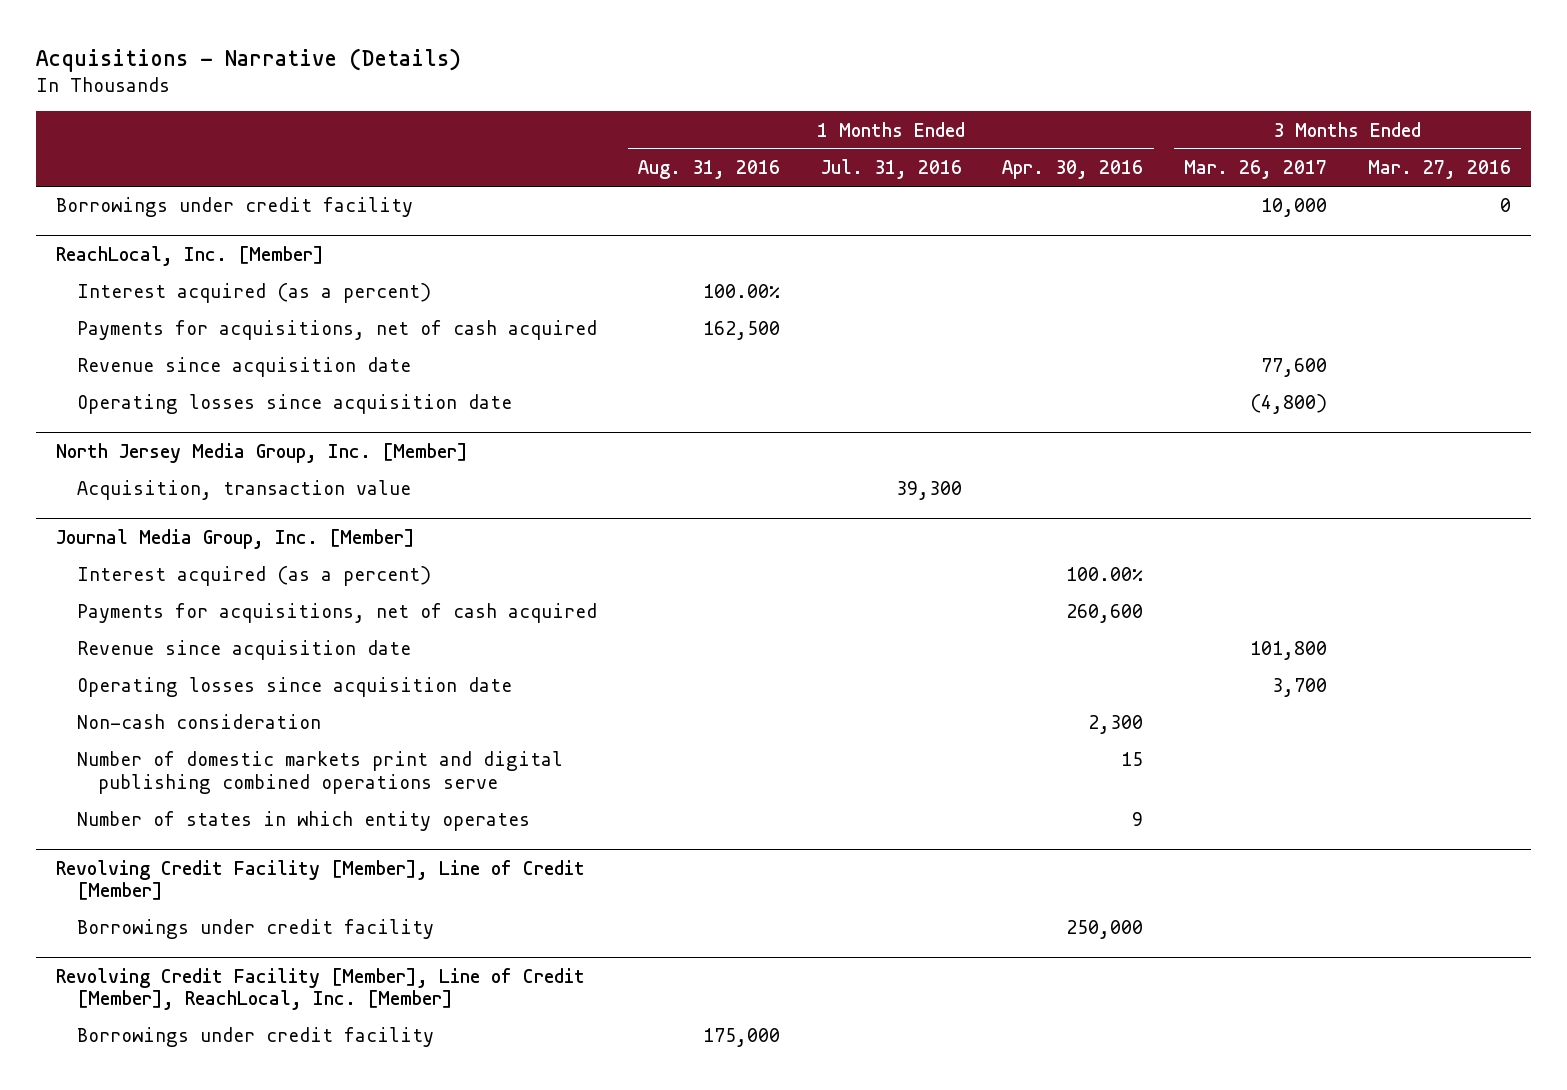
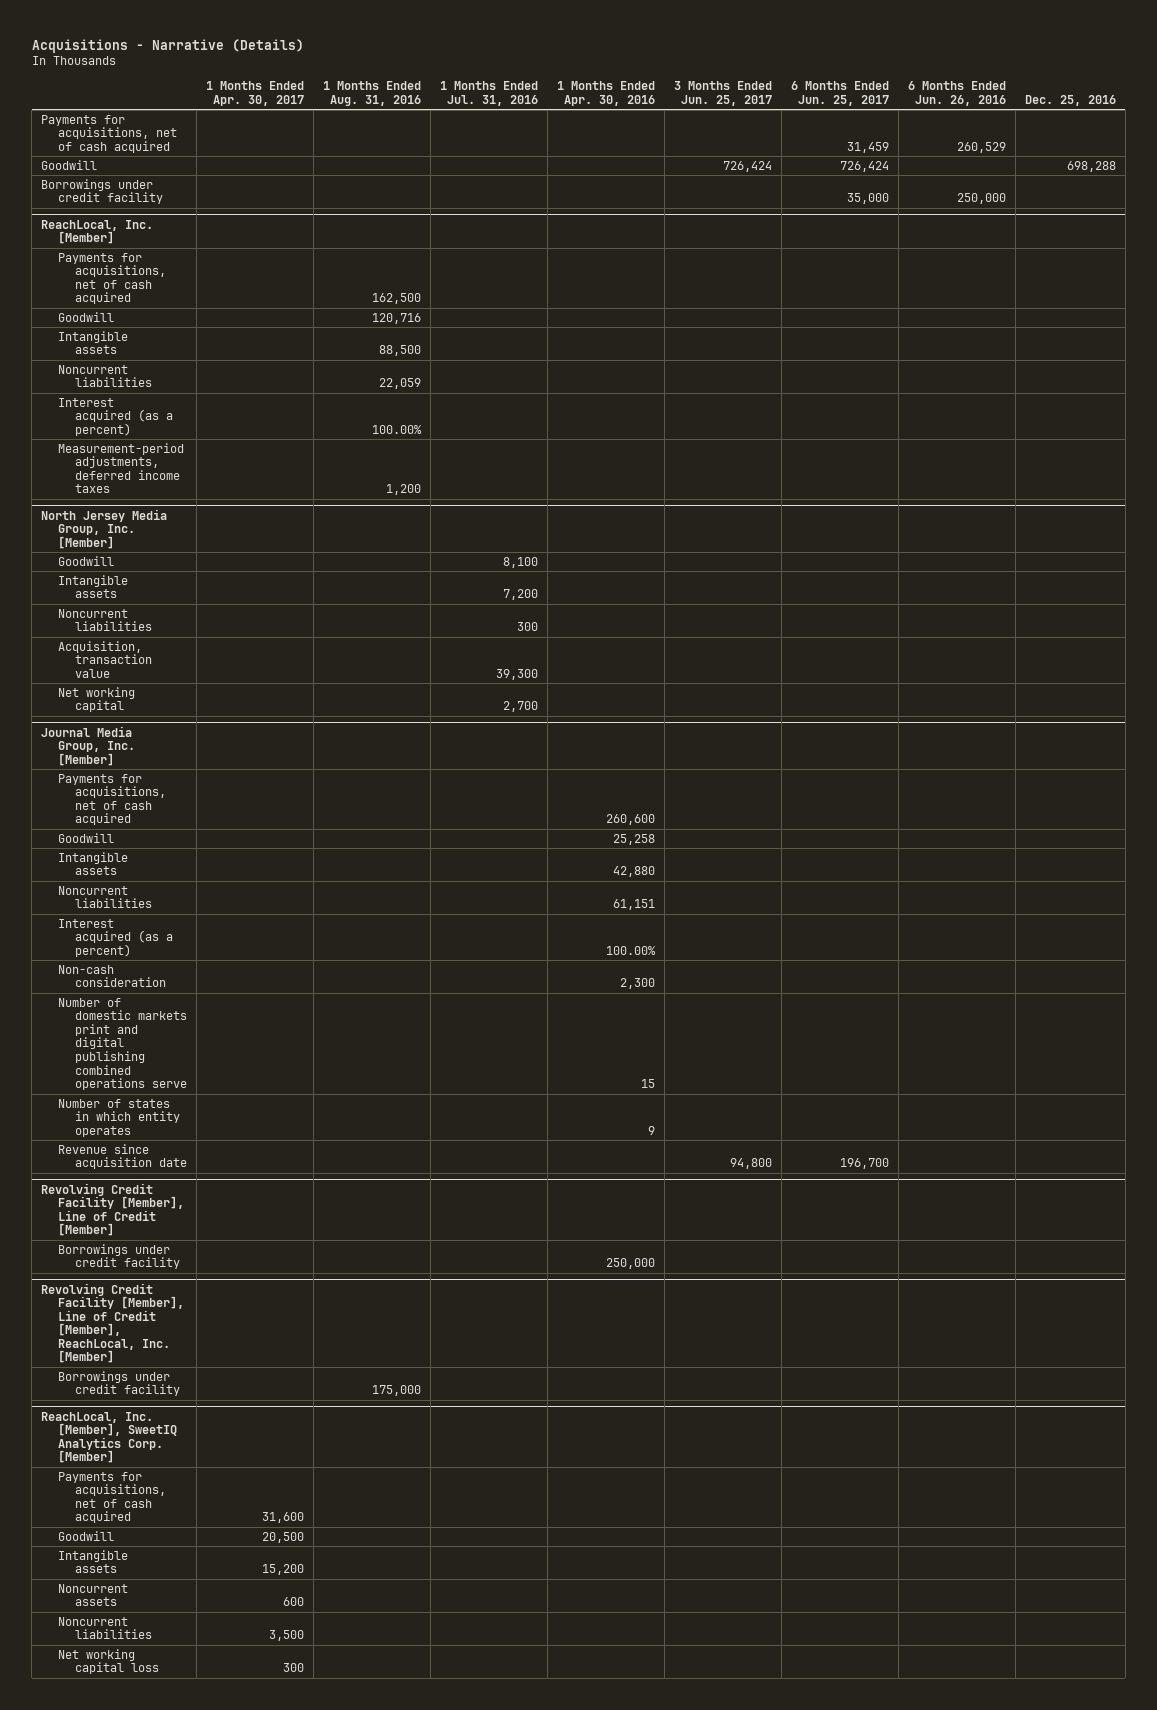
- | 1 Months Ended Aug. 31, 2016 | 1 Months Ended Jul. 31, 2016 | 1 Months Ended Apr. 30, 2016 | 3 Months Ended Mar. 26, 2017 | 3 Months Ended Mar. 27, 2016
+ | 1 Months Ended Apr. 30, 2017 | 1 Months Ended Aug. 31, 2016 | 1 Months Ended Jul. 31, 2016 | 1 Months Ended Apr. 30, 2016 | 3 Months Ended Jun. 25, 2017 | 6 Months Ended Jun. 25, 2017 | 6 Months Ended Jun. 26, 2016 | Dec. 25, 2016
+ Payments for acquisitions, net of cash acquired | | | | | | 31,459 | 260,529 |
+ Goodwill | | | | | 726,424 | 726,424 | | 698,288
@ ReachLocal, Inc. [Member]
- Revenue since acquisition date | | | | 77,600 |
- Operating losses since acquisition date | | | | (4,800) |
+ Goodwill | | 120,716 | | | | | |
+ Intangible assets | | 88,500 | | | | | |
+ Noncurrent liabilities | | 22,059 | | | | | |
moved down: Interest acquired (as a percent) | | 100.00% | | | | | |
+ Measurement-period adjustments, deferred income taxes | | 1,200 | | | | | |
@ North Jersey Media Group, Inc. [Member]
+ Goodwill | | | 8,100 | | | | |
+ Intangible assets | | | 7,200 | | | | |
+ Noncurrent liabilities | | | 300 | | | | |
+ Net working capital | | | 2,700 | | | | |
@ Journal Media Group, Inc. [Member]
- Operating losses since acquisition date | | | | 3,700 |
+ Goodwill | | | | 25,258 | | | |
+ Intangible assets | | | | 42,880 | | | |
+ Noncurrent liabilities | | | | 61,151 | | | |
moved down: Interest acquired (as a percent) | | | | 100.00% | | | |
moved down: Revenue since acquisition date | | | | | 94,800 | 196,700 | |
+ ReachLocal, Inc. [Member], SweetIQ Analytics Corp. [Member]
+ Payments for acquisitions, net of cash acquired | 31,600 | | | | | | |
+ Goodwill | 20,500 | | | | | | |
+ Intangible assets | 15,200 | | | | | | |
+ Noncurrent assets | 600 | | | | | | |
+ Noncurrent liabilities | 3,500 | | | | | | |
+ Net working capital loss | 300 | | | | | | |

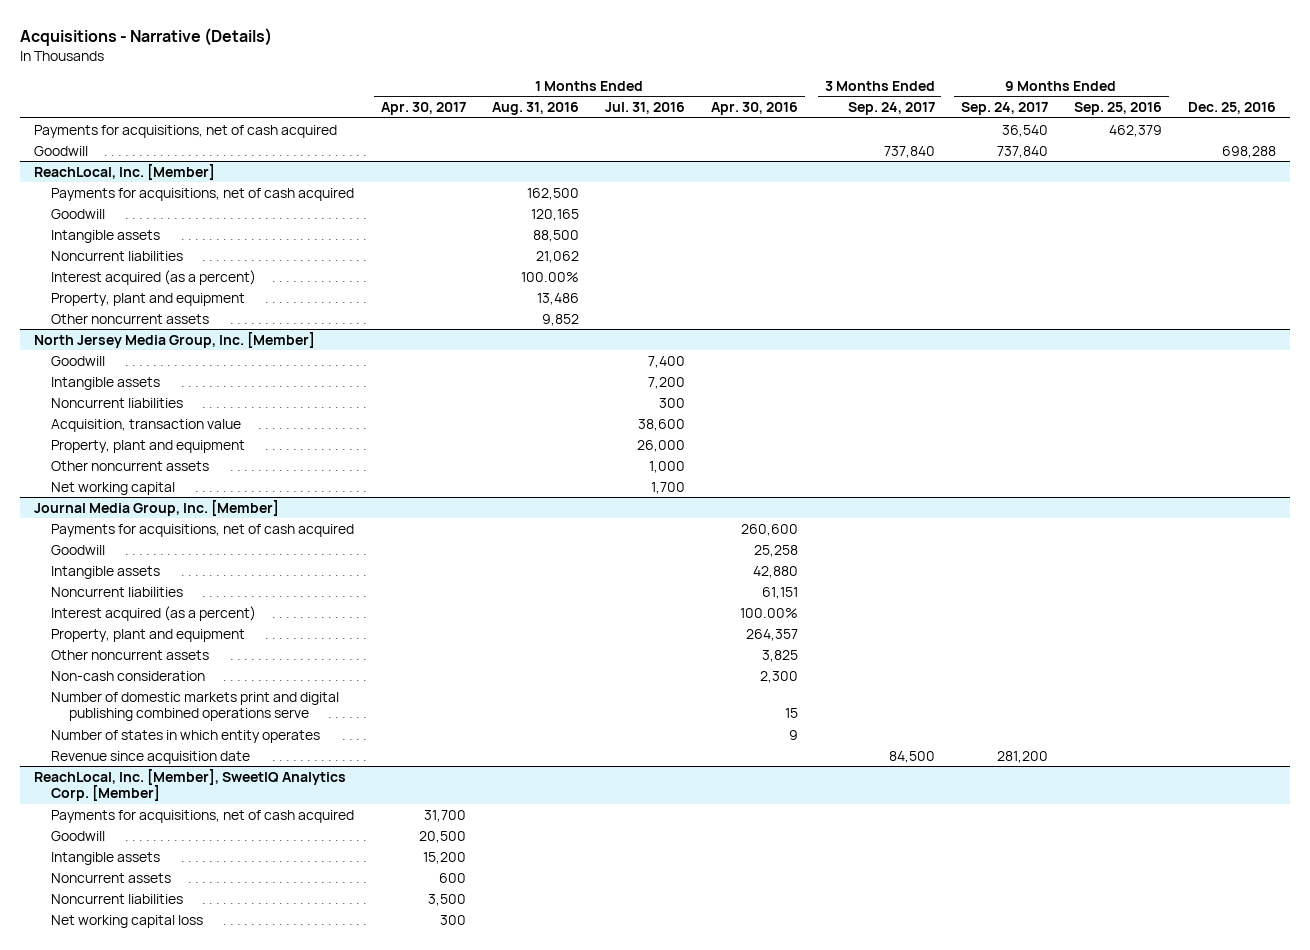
- | 1 Months Ended Apr. 30, 2017 | 1 Months Ended Aug. 31, 2016 | 1 Months Ended Jul. 31, 2016 | 1 Months Ended Apr. 30, 2016 | 3 Months Ended Jun. 25, 2017 | 6 Months Ended Jun. 25, 2017 | 6 Months Ended Jun. 26, 2016 | Dec. 25, 2016
+ | 1 Months Ended Apr. 30, 2017 | 1 Months Ended Aug. 31, 2016 | 1 Months Ended Jul. 31, 2016 | 1 Months Ended Apr. 30, 2016 | 3 Months Ended Sep. 24, 2017 | 9 Months Ended Sep. 24, 2017 | 9 Months Ended Sep. 25, 2016 | Dec. 25, 2016
- Borrowings under credit facility | | | | | | 35,000 | 250,000 |
@ ReachLocal, Inc. [Member]
- Goodwill | | 120,716 | | | | | |
+ Goodwill | | 120,165 | | | | | |
- Noncurrent liabilities | | 22,059 | | | | | |
+ Noncurrent liabilities | | 21,062 | | | | | |
- Measurement-period adjustments, deferred income taxes | | 1,200 | | | | | |
+ Property, plant and equipment | | 13,486 | | | | | |
+ Other noncurrent assets | | 9,852 | | | | | |
@ North Jersey Media Group, Inc. [Member]
- Goodwill | | | 8,100 | | | | |
+ Goodwill | | | 7,400 | | | | |
- Acquisition, transaction value | | | 39,300 | | | | |
- Net working capital | | | 2,700 | | | | |
+ Acquisition, transaction value | | | 38,600 | | | | |
+ Property, plant and equipment | | | 26,000 | | | | |
+ Other noncurrent assets | | | 1,000 | | | | |
+ Net working capital | | | 1,700 | | | | |
@ Journal Media Group, Inc. [Member]
+ Property, plant and equipment | | | | 264,357 | | | |
+ Other noncurrent assets | | | | 3,825 | | | |
- Revolving Credit Facility [Member], Line of Credit [Member]
- Borrowings under credit facility | | | | 250,000 | | | |
- Revolving Credit Facility [Member], Line of Credit [Member], ReachLocal, Inc. [Member]
- Borrowings under credit facility | | 175,000 | | | | | |
@ ReachLocal, Inc. [Member], SweetIQ Analytics Corp. [Member]
- Payments for acquisitions, net of cash acquired | 31,600 | | | | | | |
+ Payments for acquisitions, net of cash acquired | 31,700 | | | | | | |

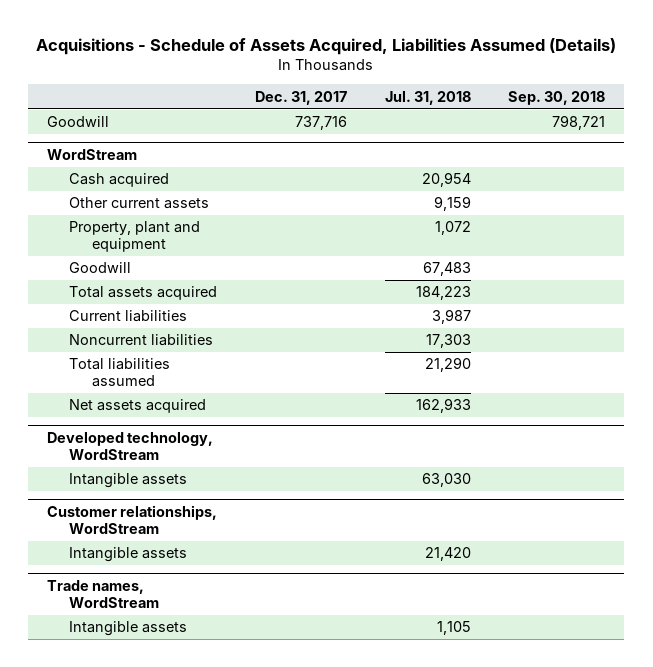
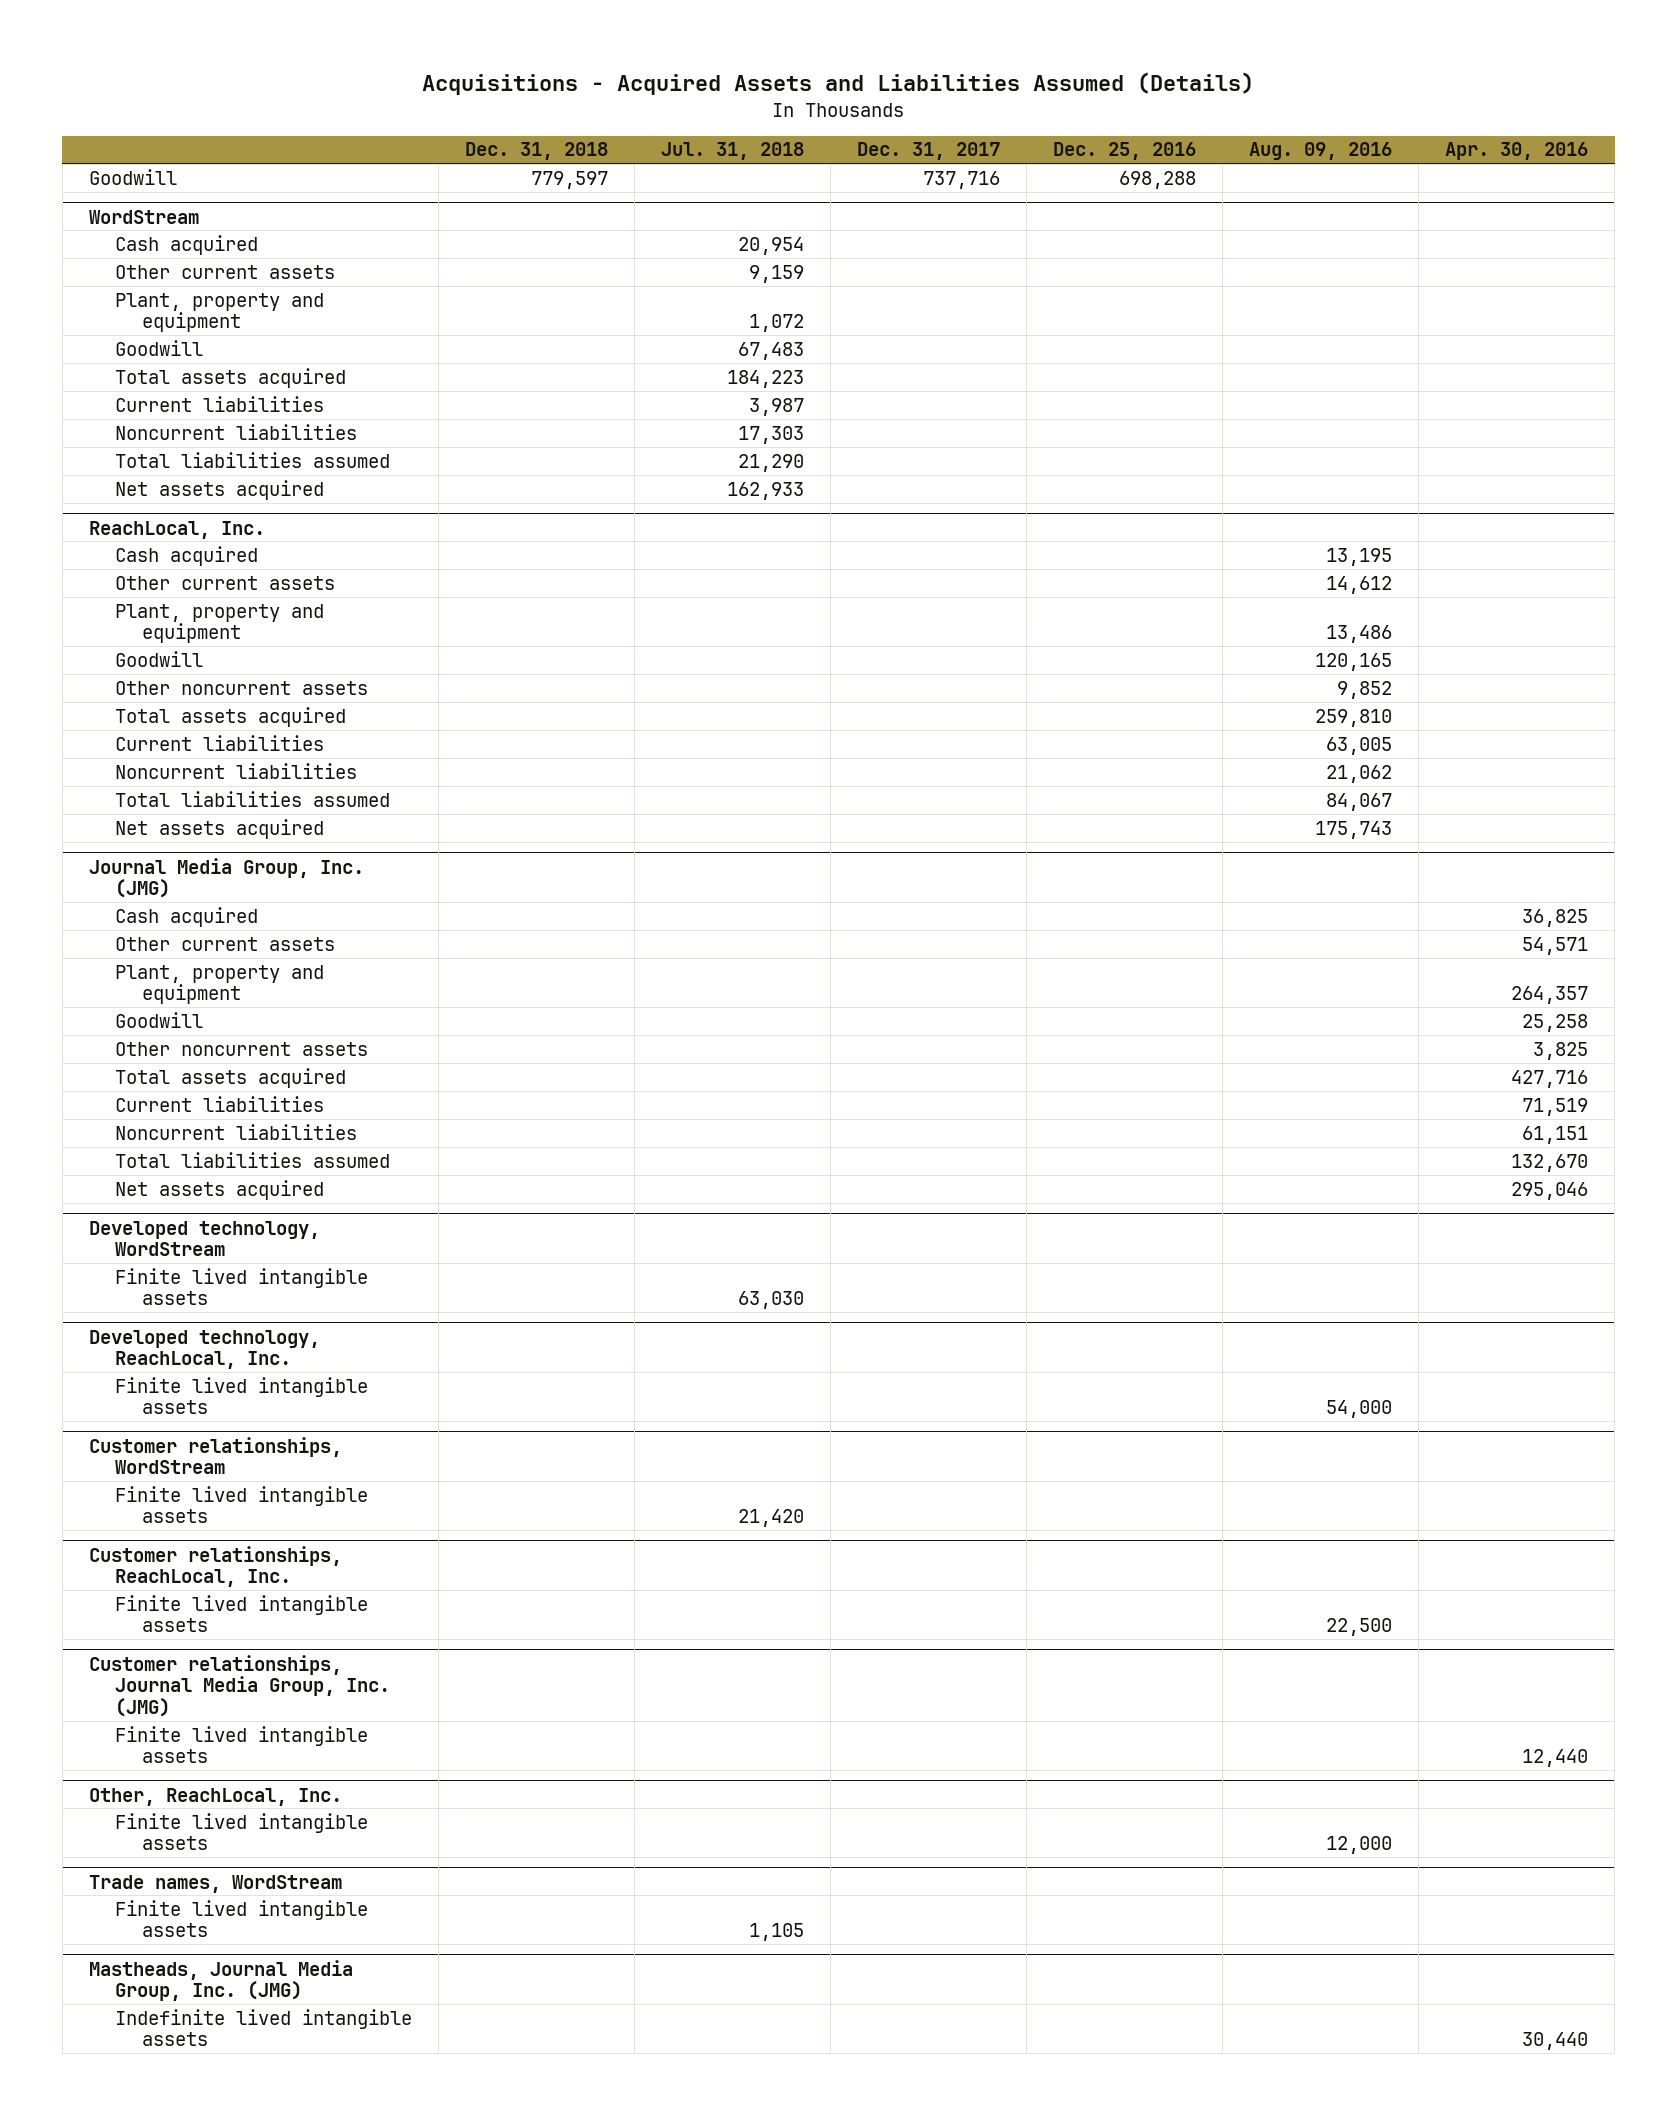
- Acquisitions - Schedule of Assets Acquired, Liabilities Assumed (Details)
+ Acquisitions - Acquired Assets and Liabilities Assumed (Details)
- | Dec. 31, 2017 | Jul. 31, 2018 | Sep. 30, 2018
+ | Dec. 31, 2018 | Jul. 31, 2018 | Dec. 31, 2017 | Dec. 25, 2016 | Aug. 09, 2016 | Apr. 30, 2016
@ WordStream
- Property, plant and equipment | | 1,072 |
+ Plant, property and equipment | | 1,072 | | | |
+ ReachLocal, Inc.
+ Cash acquired | | | | | 13,195 |
+ Other current assets | | | | | 14,612 |
+ Plant, property and equipment | | | | | 13,486 |
+ Goodwill | | | | | 120,165 |
+ Other noncurrent assets | | | | | 9,852 |
+ Total assets acquired | | | | | 259,810 |
+ Current liabilities | | | | | 63,005 |
+ Noncurrent liabilities | | | | | 21,062 |
+ Total liabilities assumed | | | | | 84,067 |
+ Net assets acquired | | | | | 175,743 |
+ Journal Media Group, Inc. (JMG)
+ Cash acquired | | | | | | 36,825
+ Other current assets | | | | | | 54,571
+ Plant, property and equipment | | | | | | 264,357
+ Goodwill | | | | | | 25,258
+ Other noncurrent assets | | | | | | 3,825
+ Total assets acquired | | | | | | 427,716
+ Current liabilities | | | | | | 71,519
+ Noncurrent liabilities | | | | | | 61,151
+ Total liabilities assumed | | | | | | 132,670
+ Net assets acquired | | | | | | 295,046
@ Developed technology, WordStream
- Intangible assets | | 63,030 |
+ Finite lived intangible assets | | 63,030 | | | |
+ Developed technology, ReachLocal, Inc.
+ Finite lived intangible assets | | | | | 54,000 |
@ Customer relationships, WordStream
- Intangible assets | | 21,420 |
+ Finite lived intangible assets | | 21,420 | | | |
+ Customer relationships, ReachLocal, Inc.
+ Finite lived intangible assets | | | | | 22,500 |
+ Customer relationships, Journal Media Group, Inc. (JMG)
+ Finite lived intangible assets | | | | | | 12,440
+ Other, ReachLocal, Inc.
+ Finite lived intangible assets | | | | | 12,000 |
@ Trade names, WordStream
- Intangible assets | | 1,105 |
+ Finite lived intangible assets | | 1,105 | | | |
+ Mastheads, Journal Media Group, Inc. (JMG)
+ Indefinite lived intangible assets | | | | | | 30,440

